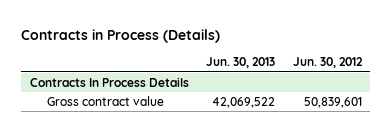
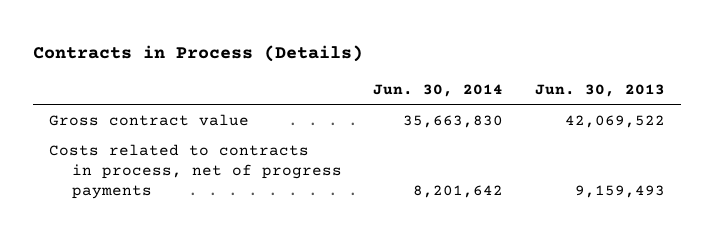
- | Jun. 30, 2013 | Jun. 30, 2012
+ | Jun. 30, 2014 | Jun. 30, 2013
- Contracts In Process Details
+ Costs related to contracts in process, net of progress payments | 8,201,642 | 9,159,493

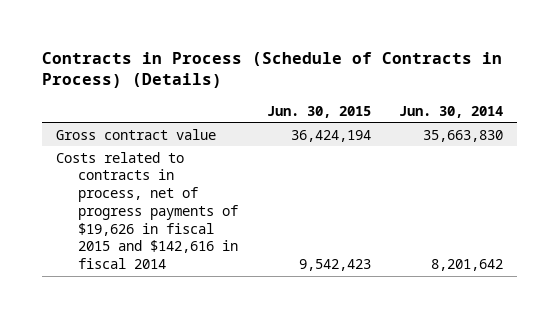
- Contracts in Process (Details)
+ Contracts in Process (Schedule of Contracts in Process) (Details)
- | Jun. 30, 2014 | Jun. 30, 2013
+ | Jun. 30, 2015 | Jun. 30, 2014
- Costs related to contracts in process, net of progress payments | 8,201,642 | 9,159,493
+ Costs related to contracts in process, net of progress payments of $19,626 in fiscal 2015 and $142,616 in fiscal 2014 | 9,542,423 | 8,201,642

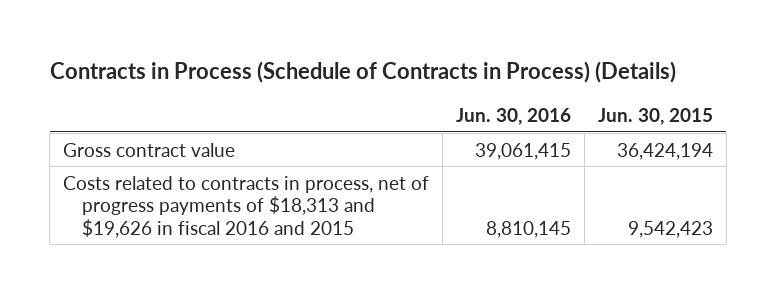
- | Jun. 30, 2015 | Jun. 30, 2014
+ | Jun. 30, 2016 | Jun. 30, 2015
- Costs related to contracts in process, net of progress payments of $19,626 in fiscal 2015 and $142,616 in fiscal 2014 | 9,542,423 | 8,201,642
+ Costs related to contracts in process, net of progress payments of $18,313 and $19,626 in fiscal 2016 and 2015 | 8,810,145 | 9,542,423

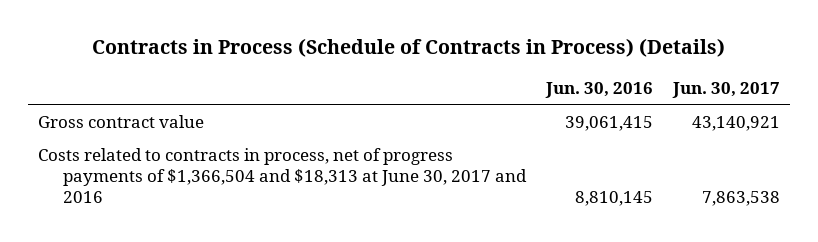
- | Jun. 30, 2016 | Jun. 30, 2015
+ | Jun. 30, 2016 | Jun. 30, 2017
- Costs related to contracts in process, net of progress payments of $18,313 and $19,626 in fiscal 2016 and 2015 | 8,810,145 | 9,542,423
+ Costs related to contracts in process, net of progress payments of $1,366,504 and $18,313 at June 30, 2017 and 2016 | 8,810,145 | 7,863,538

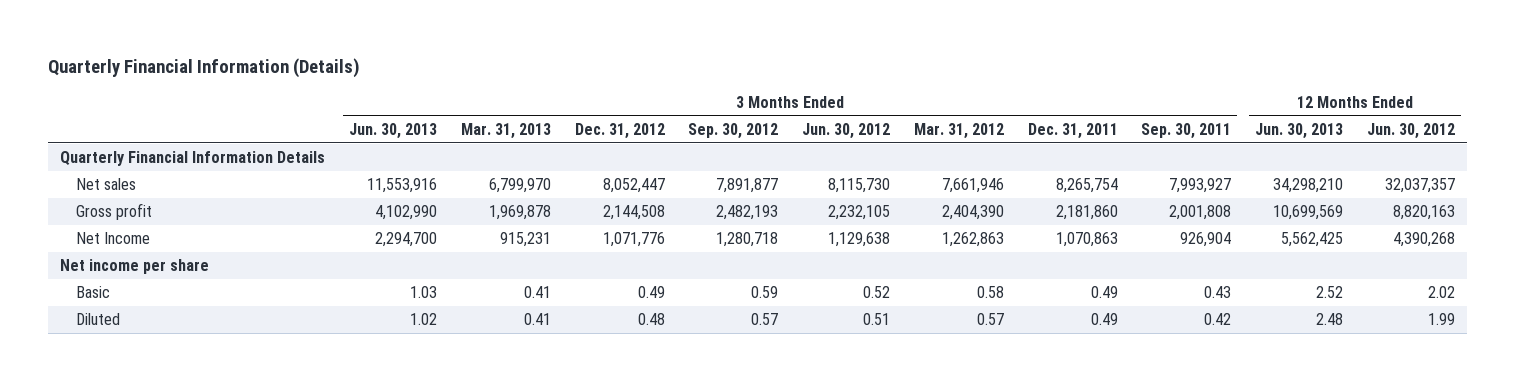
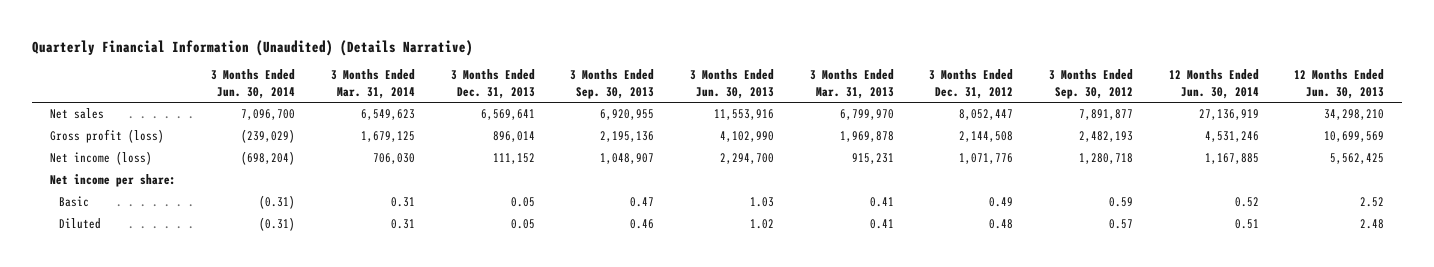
- Quarterly Financial Information (Details)
+ Quarterly Financial Information (Unaudited) (Details Narrative)
- | 3 Months Ended Jun. 30, 2013 | 3 Months Ended Mar. 31, 2013 | 3 Months Ended Dec. 31, 2012 | 3 Months Ended Sep. 30, 2012 | 3 Months Ended Jun. 30, 2012 | 3 Months Ended Mar. 31, 2012 | 3 Months Ended Dec. 31, 2011 | 3 Months Ended Sep. 30, 2011 | 12 Months Ended Jun. 30, 2013 | 12 Months Ended Jun. 30, 2012
+ | 3 Months Ended Jun. 30, 2014 | 3 Months Ended Mar. 31, 2014 | 3 Months Ended Dec. 31, 2013 | 3 Months Ended Sep. 30, 2013 | 3 Months Ended Jun. 30, 2013 | 3 Months Ended Mar. 31, 2013 | 3 Months Ended Dec. 31, 2012 | 3 Months Ended Sep. 30, 2012 | 12 Months Ended Jun. 30, 2014 | 12 Months Ended Jun. 30, 2013
- Quarterly Financial Information Details
- Gross profit | 4,102,990 | 1,969,878 | 2,144,508 | 2,482,193 | 2,232,105 | 2,404,390 | 2,181,860 | 2,001,808 | 10,699,569 | 8,820,163
- Net Income | 2,294,700 | 915,231 | 1,071,776 | 1,280,718 | 1,129,638 | 1,262,863 | 1,070,863 | 926,904 | 5,562,425 | 4,390,268
- Net income per share
+ Gross profit (loss) | (239,029) | 1,679,125 | 896,014 | 2,195,136 | 4,102,990 | 1,969,878 | 2,144,508 | 2,482,193 | 4,531,246 | 10,699,569
+ Net income (loss) | (698,204) | 706,030 | 111,152 | 1,048,907 | 2,294,700 | 915,231 | 1,071,776 | 1,280,718 | 1,167,885 | 5,562,425
+ Net income per share:

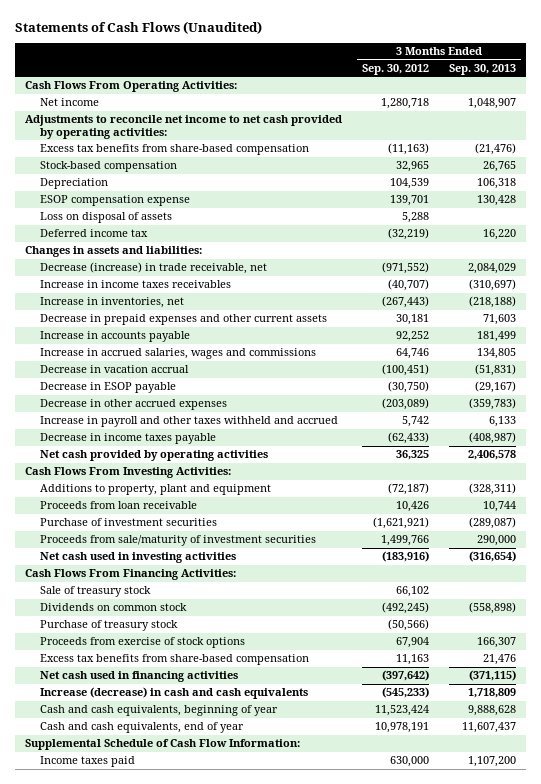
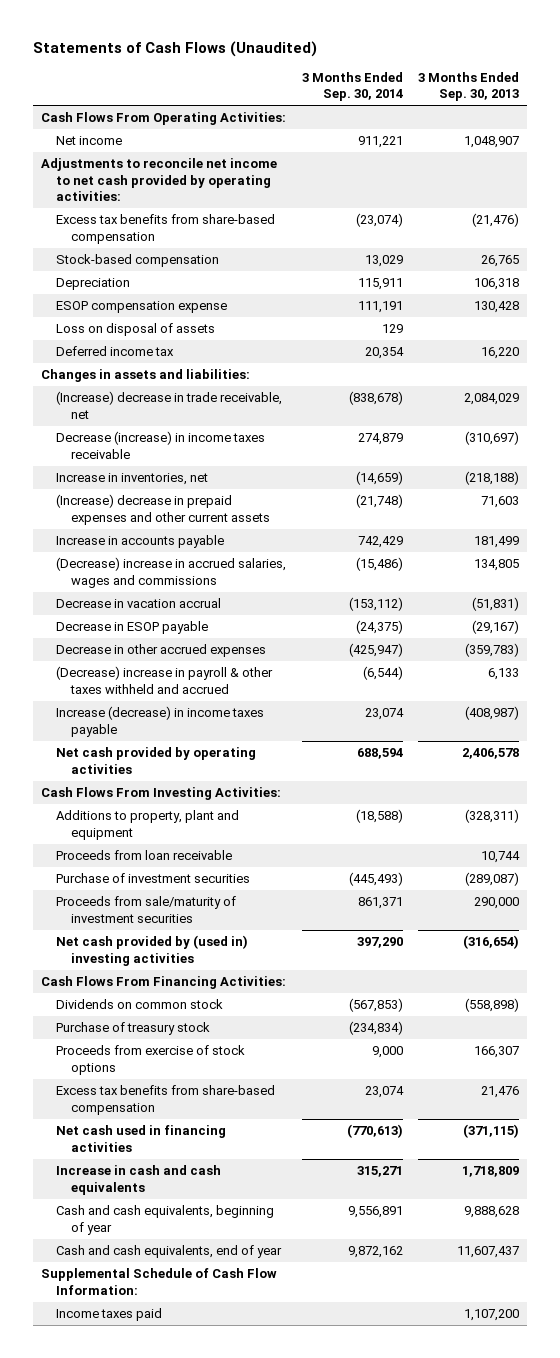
- | 3 Months Ended Sep. 30, 2012 | 3 Months Ended Sep. 30, 2013
+ | 3 Months Ended Sep. 30, 2014 | 3 Months Ended Sep. 30, 2013
- Decrease (increase) in trade receivable, net | (971,552) | 2,084,029
- Increase in income taxes receivables | (40,707) | (310,697)
+ (Increase) decrease in trade receivable, net | (838,678) | 2,084,029
+ Decrease (increase) in income taxes receivable | 274,879 | (310,697)
- Decrease in prepaid expenses and other current assets | 30,181 | 71,603
+ (Increase) decrease in prepaid expenses and other current assets | (21,748) | 71,603
- Increase in accrued salaries, wages and commissions | 64,746 | 134,805
+ (Decrease) increase in accrued salaries, wages and commissions | (15,486) | 134,805
- Increase in payroll and other taxes withheld and accrued | 5,742 | 6,133
- Decrease in income taxes payable | (62,433) | (408,987)
+ (Decrease) increase in payroll & other taxes withheld and accrued | (6,544) | 6,133
+ Increase (decrease) in income taxes payable | 23,074 | (408,987)
- Net cash used in investing activities | (183,916) | (316,654)
+ Net cash provided by (used in) investing activities | 397,290 | (316,654)
- Sale of treasury stock | 66,102 |
- Increase (decrease) in cash and cash equivalents | (545,233) | 1,718,809
+ Increase in cash and cash equivalents | 315,271 | 1,718,809

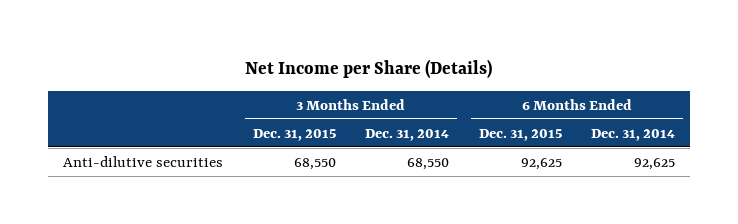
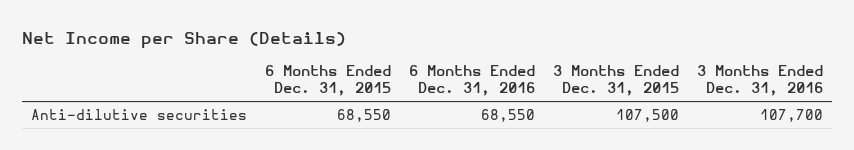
- | 3 Months Ended Dec. 31, 2015 | 3 Months Ended Dec. 31, 2014 | 6 Months Ended Dec. 31, 2015 | 6 Months Ended Dec. 31, 2014
+ | 6 Months Ended Dec. 31, 2015 | 6 Months Ended Dec. 31, 2016 | 3 Months Ended Dec. 31, 2015 | 3 Months Ended Dec. 31, 2016
- Anti-dilutive securities | 68,550 | 68,550 | 92,625 | 92,625
+ Anti-dilutive securities | 68,550 | 68,550 | 107,500 | 107,700

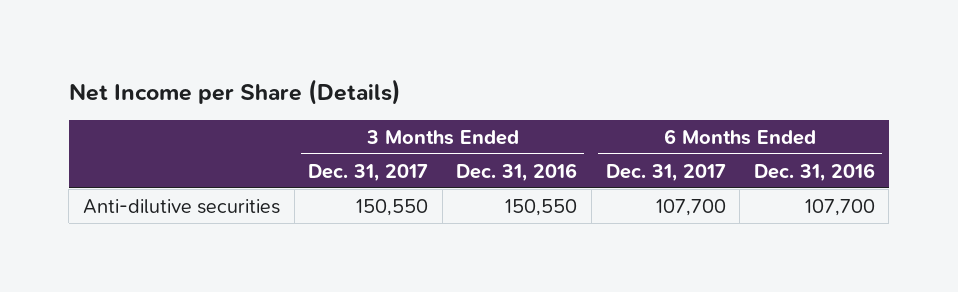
- | 6 Months Ended Dec. 31, 2015 | 6 Months Ended Dec. 31, 2016 | 3 Months Ended Dec. 31, 2015 | 3 Months Ended Dec. 31, 2016
+ | 3 Months Ended Dec. 31, 2017 | 3 Months Ended Dec. 31, 2016 | 6 Months Ended Dec. 31, 2017 | 6 Months Ended Dec. 31, 2016
- Anti-dilutive securities | 68,550 | 68,550 | 107,500 | 107,700
+ Anti-dilutive securities | 150,550 | 150,550 | 107,700 | 107,700

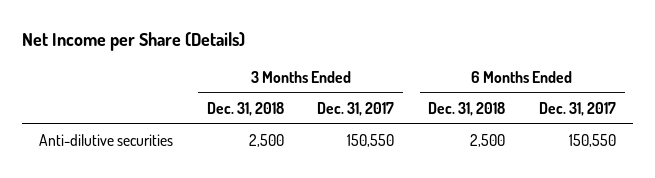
- | 3 Months Ended Dec. 31, 2017 | 3 Months Ended Dec. 31, 2016 | 6 Months Ended Dec. 31, 2017 | 6 Months Ended Dec. 31, 2016
+ | 3 Months Ended Dec. 31, 2018 | 3 Months Ended Dec. 31, 2017 | 6 Months Ended Dec. 31, 2018 | 6 Months Ended Dec. 31, 2017
- Anti-dilutive securities | 150,550 | 150,550 | 107,700 | 107,700
+ Anti-dilutive securities | 2,500 | 150,550 | 2,500 | 150,550

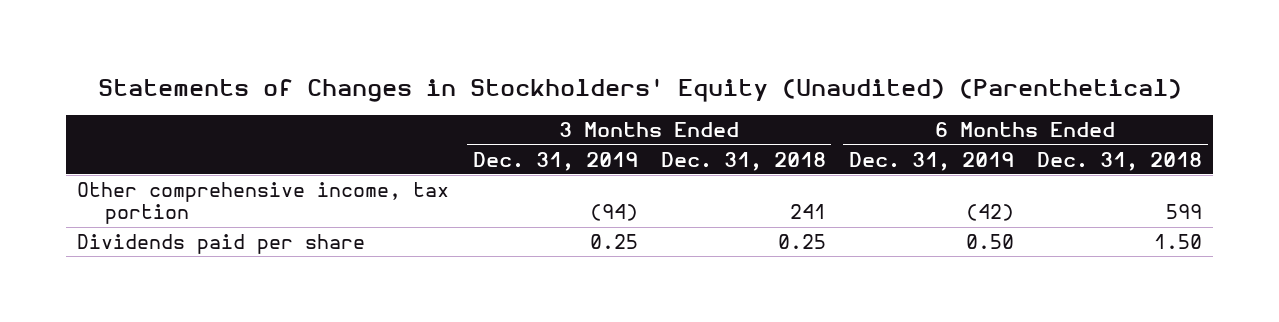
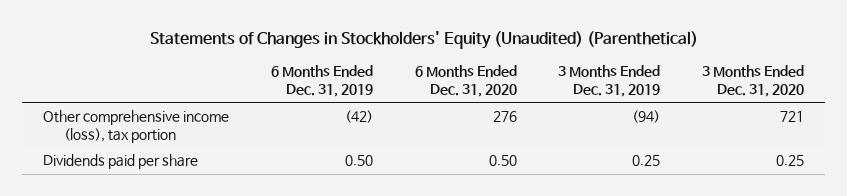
- | 3 Months Ended Dec. 31, 2019 | 3 Months Ended Dec. 31, 2018 | 6 Months Ended Dec. 31, 2019 | 6 Months Ended Dec. 31, 2018
+ | 6 Months Ended Dec. 31, 2019 | 6 Months Ended Dec. 31, 2020 | 3 Months Ended Dec. 31, 2019 | 3 Months Ended Dec. 31, 2020
- Other comprehensive income, tax portion | (94) | 241 | (42) | 599
+ Other comprehensive income (loss), tax portion | (42) | 276 | (94) | 721

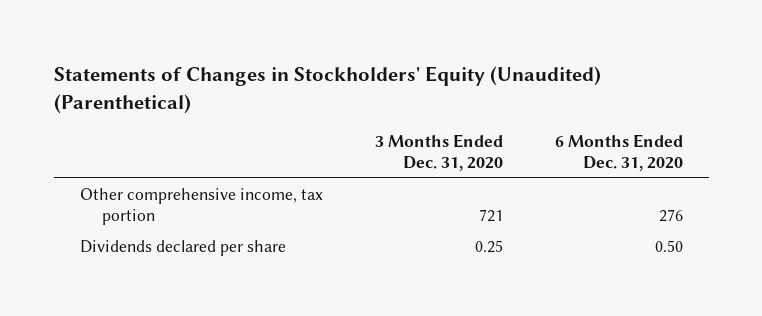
- | 6 Months Ended Dec. 31, 2019 | 6 Months Ended Dec. 31, 2020 | 3 Months Ended Dec. 31, 2019 | 3 Months Ended Dec. 31, 2020
+ | 3 Months Ended Dec. 31, 2020 | 6 Months Ended Dec. 31, 2020
- Other comprehensive income (loss), tax portion | (42) | 276 | (94) | 721
- Dividends paid per share | 0.50 | 0.50 | 0.25 | 0.25
+ Other comprehensive income, tax portion | 721 | 276
+ Dividends declared per share | 0.25 | 0.50

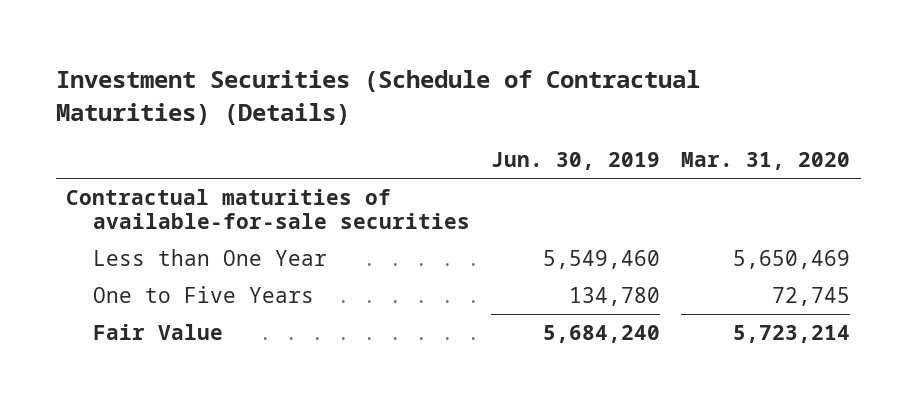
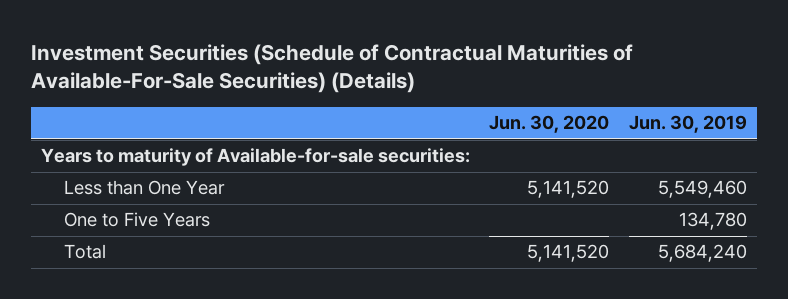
- Investment Securities (Schedule of Contractual Maturities) (Details)
+ Investment Securities (Schedule of Contractual Maturities of Available-For-Sale Securities) (Details)
- | Jun. 30, 2019 | Mar. 31, 2020
+ | Jun. 30, 2020 | Jun. 30, 2019
- Contractual maturities of available-for-sale securities
+ Years to maturity of Available-for-sale securities:
- Fair Value | 5,684,240 | 5,723,214
+ Total | 5,141,520 | 5,684,240

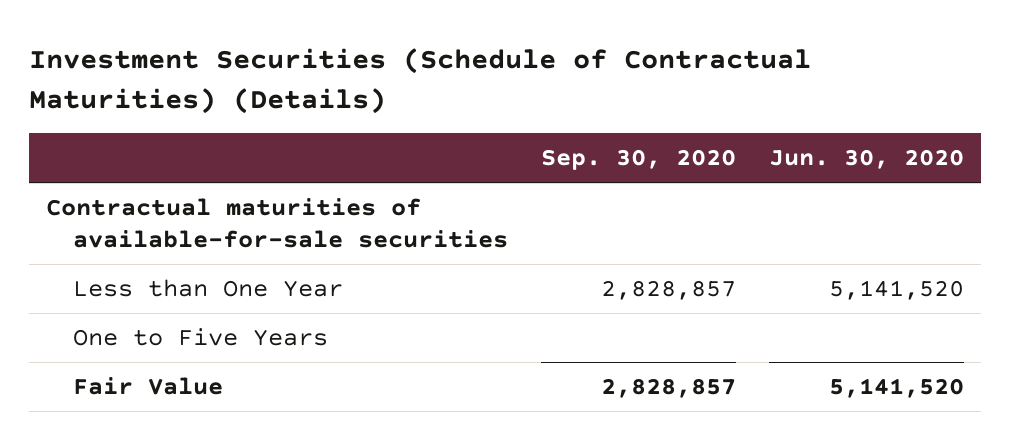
- Investment Securities (Schedule of Contractual Maturities of Available-For-Sale Securities) (Details)
+ Investment Securities (Schedule of Contractual Maturities) (Details)
- | Jun. 30, 2020 | Jun. 30, 2019
+ | Sep. 30, 2020 | Jun. 30, 2020
- Years to maturity of Available-for-sale securities:
+ Contractual maturities of available-for-sale securities
- Total | 5,141,520 | 5,684,240
+ Fair Value | 2,828,857 | 5,141,520

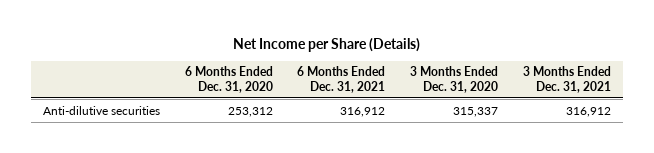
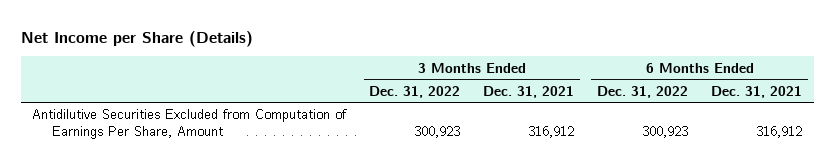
- | 6 Months Ended Dec. 31, 2020 | 6 Months Ended Dec. 31, 2021 | 3 Months Ended Dec. 31, 2020 | 3 Months Ended Dec. 31, 2021
+ | 3 Months Ended Dec. 31, 2022 | 3 Months Ended Dec. 31, 2021 | 6 Months Ended Dec. 31, 2022 | 6 Months Ended Dec. 31, 2021
- Anti-dilutive securities | 253,312 | 316,912 | 315,337 | 316,912
+ Antidilutive Securities Excluded from Computation of Earnings Per Share, Amount | 300,923 | 316,912 | 300,923 | 316,912

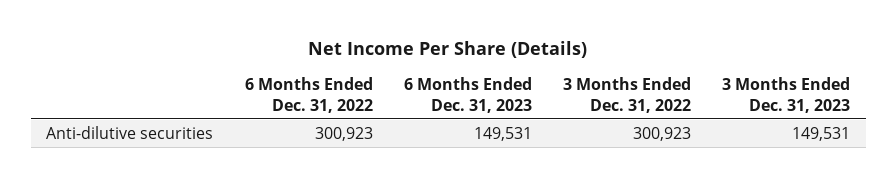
- Net Income per Share (Details)
+ Net Income Per Share (Details)
- | 3 Months Ended Dec. 31, 2022 | 3 Months Ended Dec. 31, 2021 | 6 Months Ended Dec. 31, 2022 | 6 Months Ended Dec. 31, 2021
+ | 6 Months Ended Dec. 31, 2022 | 6 Months Ended Dec. 31, 2023 | 3 Months Ended Dec. 31, 2022 | 3 Months Ended Dec. 31, 2023
- Antidilutive Securities Excluded from Computation of Earnings Per Share, Amount | 300,923 | 316,912 | 300,923 | 316,912
+ Anti-dilutive securities | 300,923 | 149,531 | 300,923 | 149,531

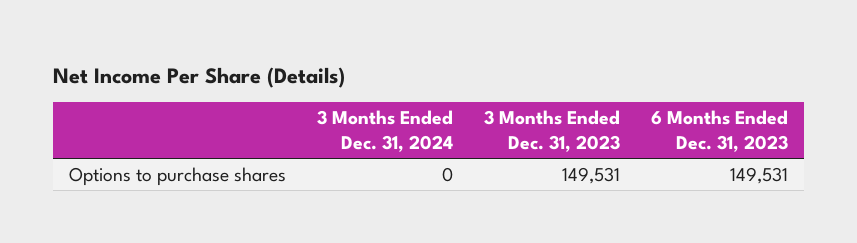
- | 6 Months Ended Dec. 31, 2022 | 6 Months Ended Dec. 31, 2023 | 3 Months Ended Dec. 31, 2022 | 3 Months Ended Dec. 31, 2023
+ | 3 Months Ended Dec. 31, 2024 | 3 Months Ended Dec. 31, 2023 | 6 Months Ended Dec. 31, 2023
- Anti-dilutive securities | 300,923 | 149,531 | 300,923 | 149,531
+ Options to purchase shares | 0 | 149,531 | 149,531

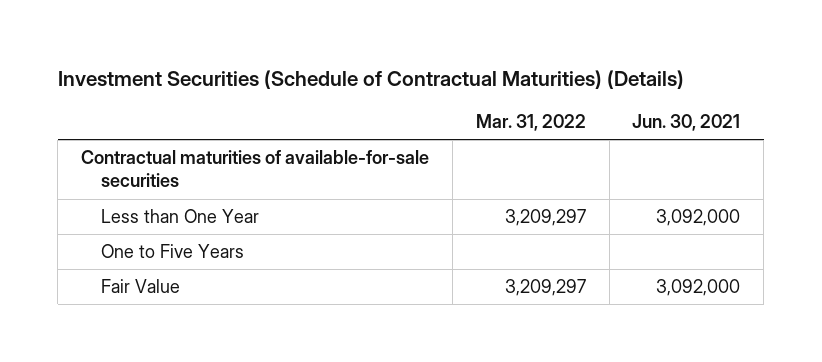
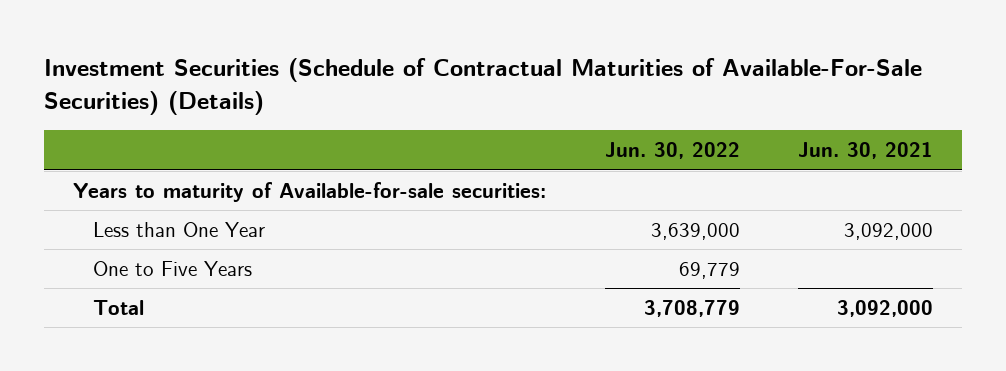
- Investment Securities (Schedule of Contractual Maturities) (Details)
+ Investment Securities (Schedule of Contractual Maturities of Available-For-Sale Securities) (Details)
- | Mar. 31, 2022 | Jun. 30, 2021
+ | Jun. 30, 2022 | Jun. 30, 2021
- Contractual maturities of available-for-sale securities
+ Years to maturity of Available-for-sale securities:
- Fair Value | 3,209,297 | 3,092,000
+ Total | 3,708,779 | 3,092,000

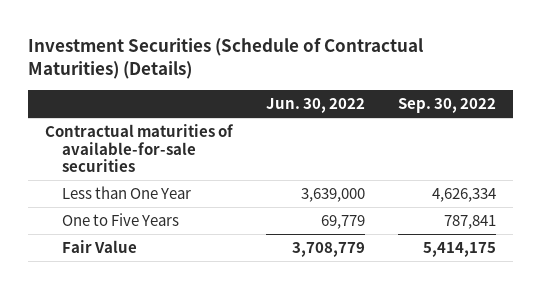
- Investment Securities (Schedule of Contractual Maturities of Available-For-Sale Securities) (Details)
+ Investment Securities (Schedule of Contractual Maturities) (Details)
- | Jun. 30, 2022 | Jun. 30, 2021
+ | Jun. 30, 2022 | Sep. 30, 2022
- Years to maturity of Available-for-sale securities:
+ Contractual maturities of available-for-sale securities
- Total | 3,708,779 | 3,092,000
+ Fair Value | 3,708,779 | 5,414,175

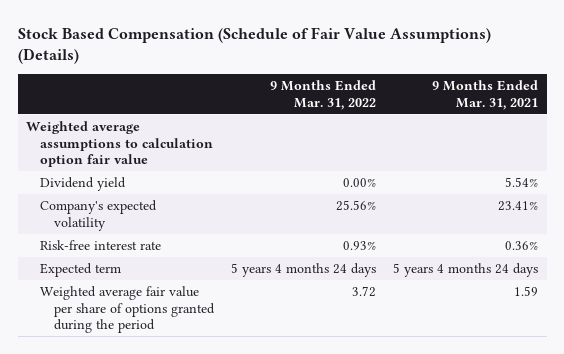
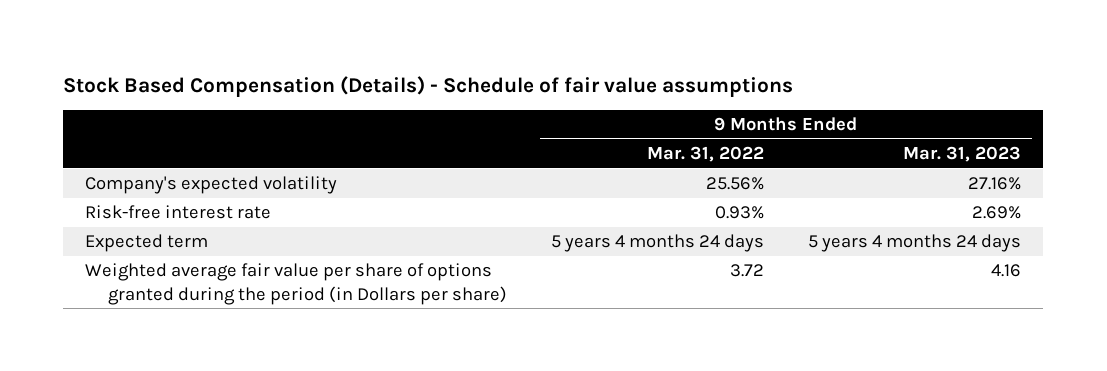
- Stock Based Compensation (Schedule of Fair Value Assumptions) (Details)
+ Stock Based Compensation (Details) - Schedule of fair value assumptions
- | 9 Months Ended Mar. 31, 2022 | 9 Months Ended Mar. 31, 2021
+ | 9 Months Ended Mar. 31, 2022 | 9 Months Ended Mar. 31, 2023
- Weighted average assumptions to calculation option fair value
- Dividend yield | 0.00% | 5.54%
- Weighted average fair value per share of options granted during the period | 3.72 | 1.59
+ Weighted average fair value per share of options granted during the period (in Dollars per share) | 3.72 | 4.16

